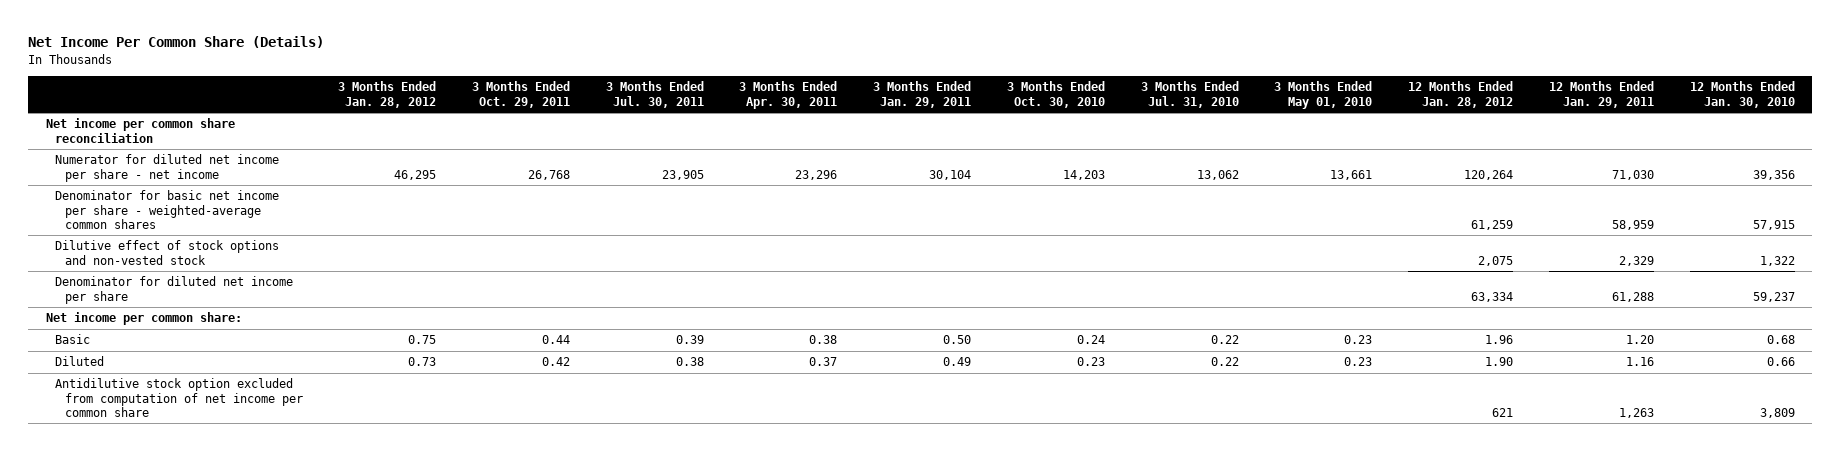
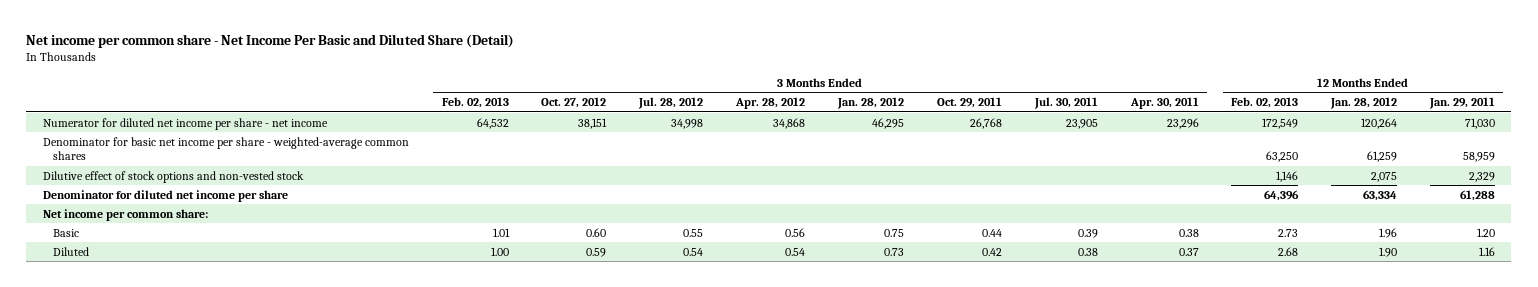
- Net Income Per Common Share (Details)
+ Net income per common share - Net Income Per Basic and Diluted Share (Detail)
- | 3 Months Ended Jan. 28, 2012 | 3 Months Ended Oct. 29, 2011 | 3 Months Ended Jul. 30, 2011 | 3 Months Ended Apr. 30, 2011 | 3 Months Ended Jan. 29, 2011 | 3 Months Ended Oct. 30, 2010 | 3 Months Ended Jul. 31, 2010 | 3 Months Ended May 01, 2010 | 12 Months Ended Jan. 28, 2012 | 12 Months Ended Jan. 29, 2011 | 12 Months Ended Jan. 30, 2010
+ | 3 Months Ended Feb. 02, 2013 | 3 Months Ended Oct. 27, 2012 | 3 Months Ended Jul. 28, 2012 | 3 Months Ended Apr. 28, 2012 | 3 Months Ended Jan. 28, 2012 | 3 Months Ended Oct. 29, 2011 | 3 Months Ended Jul. 30, 2011 | 3 Months Ended Apr. 30, 2011 | 12 Months Ended Feb. 02, 2013 | 12 Months Ended Jan. 28, 2012 | 12 Months Ended Jan. 29, 2011
- Net income per common share reconciliation
- Antidilutive stock option excluded from computation of net income per common share | | | | | | | | | 621 | 1,263 | 3,809

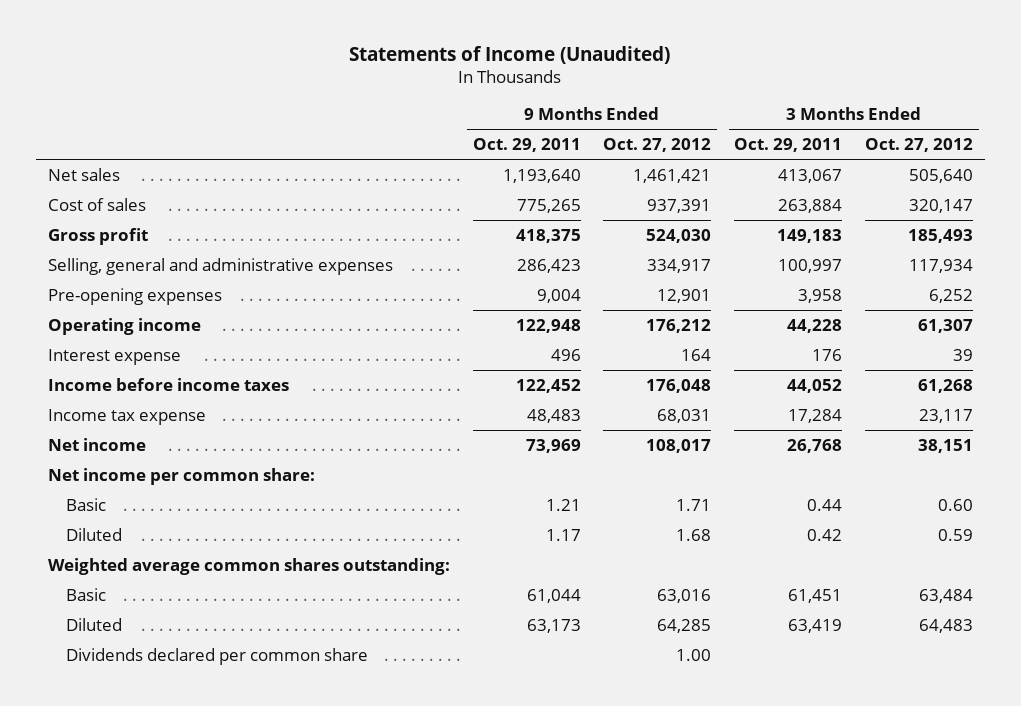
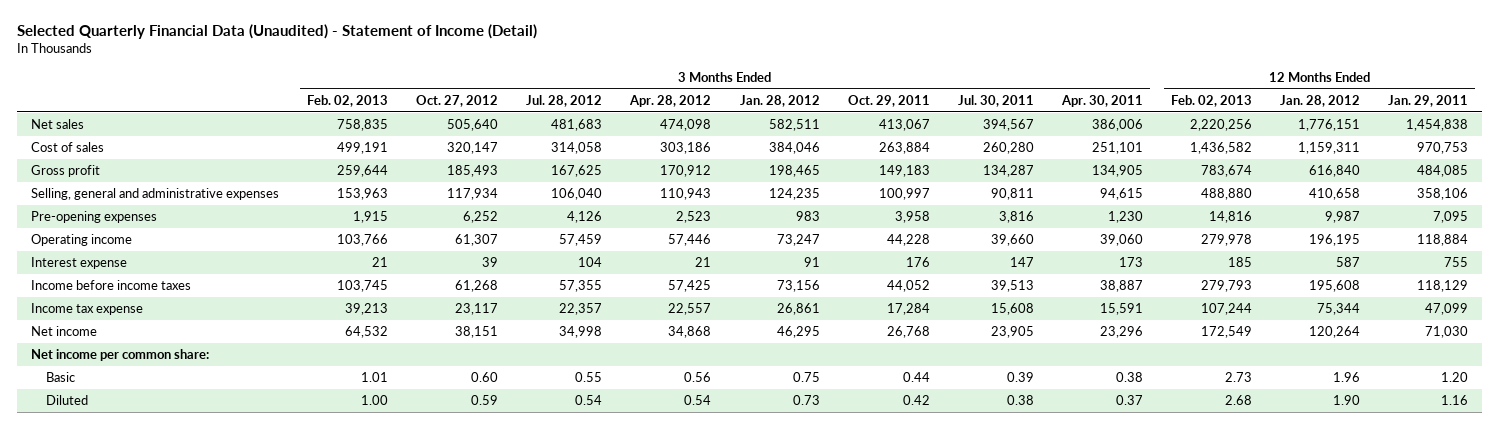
- Statements of Income (Unaudited)
+ Selected Quarterly Financial Data (Unaudited) - Statement of Income (Detail)
- | 9 Months Ended Oct. 29, 2011 | 9 Months Ended Oct. 27, 2012 | 3 Months Ended Oct. 29, 2011 | 3 Months Ended Oct. 27, 2012
+ | 3 Months Ended Feb. 02, 2013 | 3 Months Ended Oct. 27, 2012 | 3 Months Ended Jul. 28, 2012 | 3 Months Ended Apr. 28, 2012 | 3 Months Ended Jan. 28, 2012 | 3 Months Ended Oct. 29, 2011 | 3 Months Ended Jul. 30, 2011 | 3 Months Ended Apr. 30, 2011 | 12 Months Ended Feb. 02, 2013 | 12 Months Ended Jan. 28, 2012 | 12 Months Ended Jan. 29, 2011
- Weighted average common shares outstanding:
- Basic | 61,044 | 63,016 | 61,451 | 63,484
- Diluted | 63,173 | 64,285 | 63,419 | 64,483
- Dividends declared per common share | | 1.00 | |

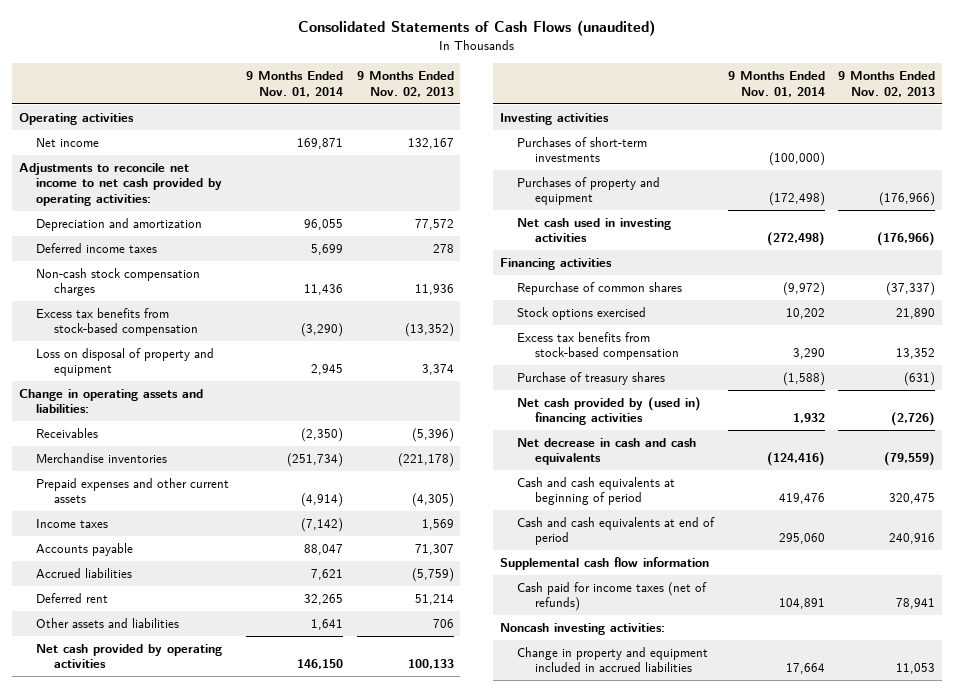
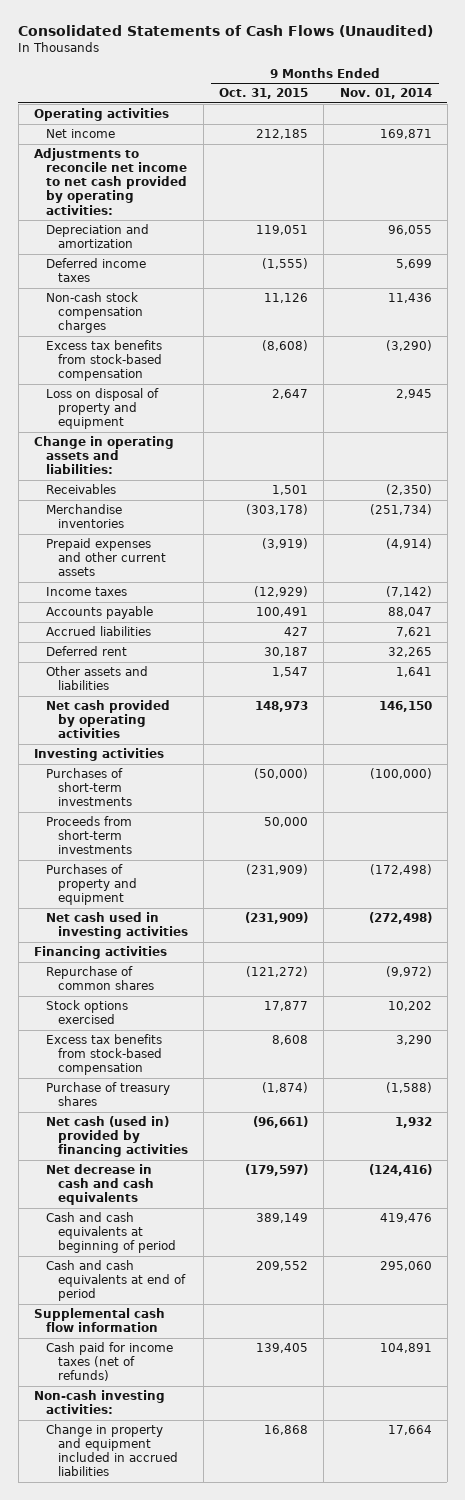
- Consolidated Statements of Cash Flows (unaudited)
+ Consolidated Statements of Cash Flows (Unaudited)
- | 9 Months Ended Nov. 01, 2014 | 9 Months Ended Nov. 02, 2013
+ | 9 Months Ended Oct. 31, 2015 | 9 Months Ended Nov. 01, 2014
+ Proceeds from short-term investments | 50,000 |
- Net cash provided by (used in) financing activities | 1,932 | (2,726)
+ Net cash (used in) provided by financing activities | (96,661) | 1,932
- Noncash investing activities:
+ Non-cash investing activities:

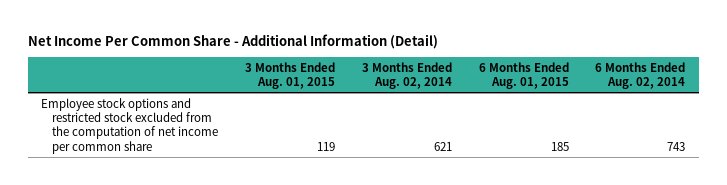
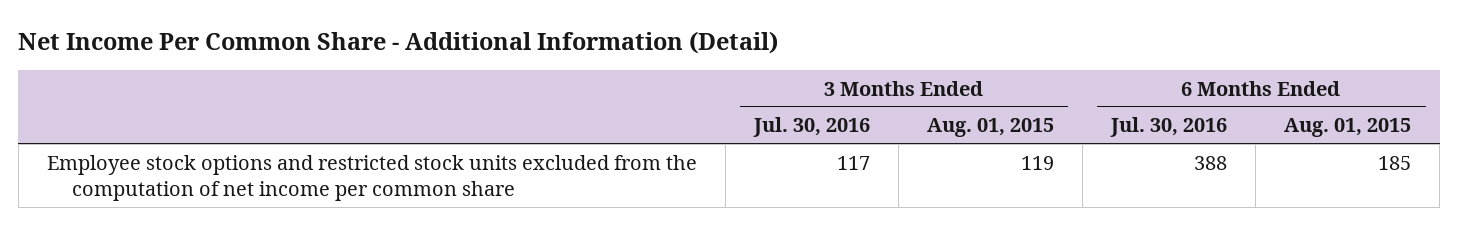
- | 3 Months Ended Aug. 01, 2015 | 3 Months Ended Aug. 02, 2014 | 6 Months Ended Aug. 01, 2015 | 6 Months Ended Aug. 02, 2014
+ | 3 Months Ended Jul. 30, 2016 | 3 Months Ended Aug. 01, 2015 | 6 Months Ended Jul. 30, 2016 | 6 Months Ended Aug. 01, 2015
- Employee stock options and restricted stock excluded from the computation of net income per common share | 119 | 621 | 185 | 743
+ Employee stock options and restricted stock units excluded from the computation of net income per common share | 117 | 119 | 388 | 185

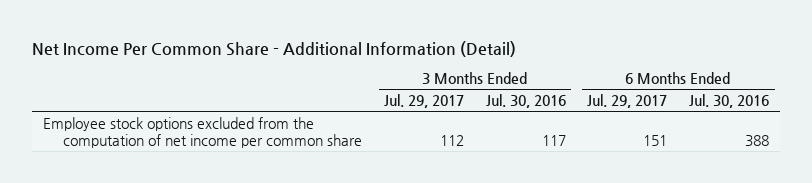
- | 3 Months Ended Jul. 30, 2016 | 3 Months Ended Aug. 01, 2015 | 6 Months Ended Jul. 30, 2016 | 6 Months Ended Aug. 01, 2015
+ | 3 Months Ended Jul. 29, 2017 | 3 Months Ended Jul. 30, 2016 | 6 Months Ended Jul. 29, 2017 | 6 Months Ended Jul. 30, 2016
- Employee stock options and restricted stock units excluded from the computation of net income per common share | 117 | 119 | 388 | 185
+ Employee stock options excluded from the computation of net income per common share | 112 | 117 | 151 | 388

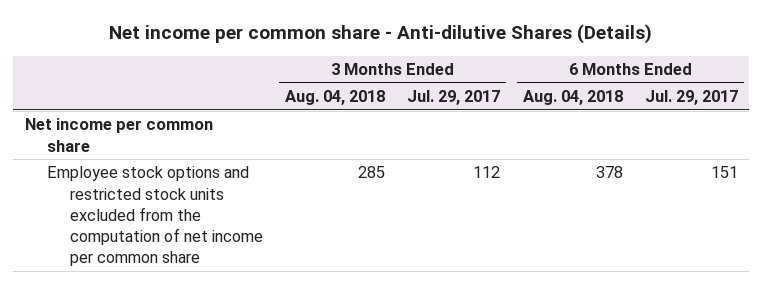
- Net Income Per Common Share - Additional Information (Detail)
+ Net income per common share - Anti-dilutive Shares (Details)
- | 3 Months Ended Jul. 29, 2017 | 3 Months Ended Jul. 30, 2016 | 6 Months Ended Jul. 29, 2017 | 6 Months Ended Jul. 30, 2016
+ | 3 Months Ended Aug. 04, 2018 | 3 Months Ended Jul. 29, 2017 | 6 Months Ended Aug. 04, 2018 | 6 Months Ended Jul. 29, 2017
- Employee stock options excluded from the computation of net income per common share | 112 | 117 | 151 | 388
+ Net income per common share
+ Employee stock options and restricted stock units excluded from the computation of net income per common share | 285 | 112 | 378 | 151

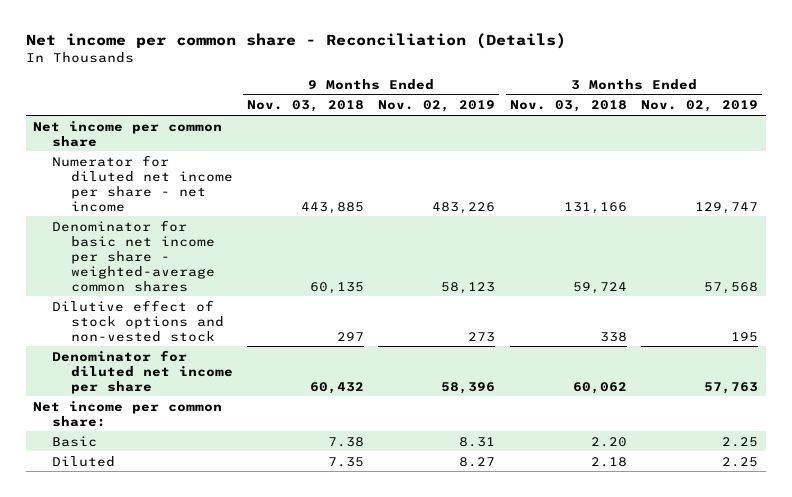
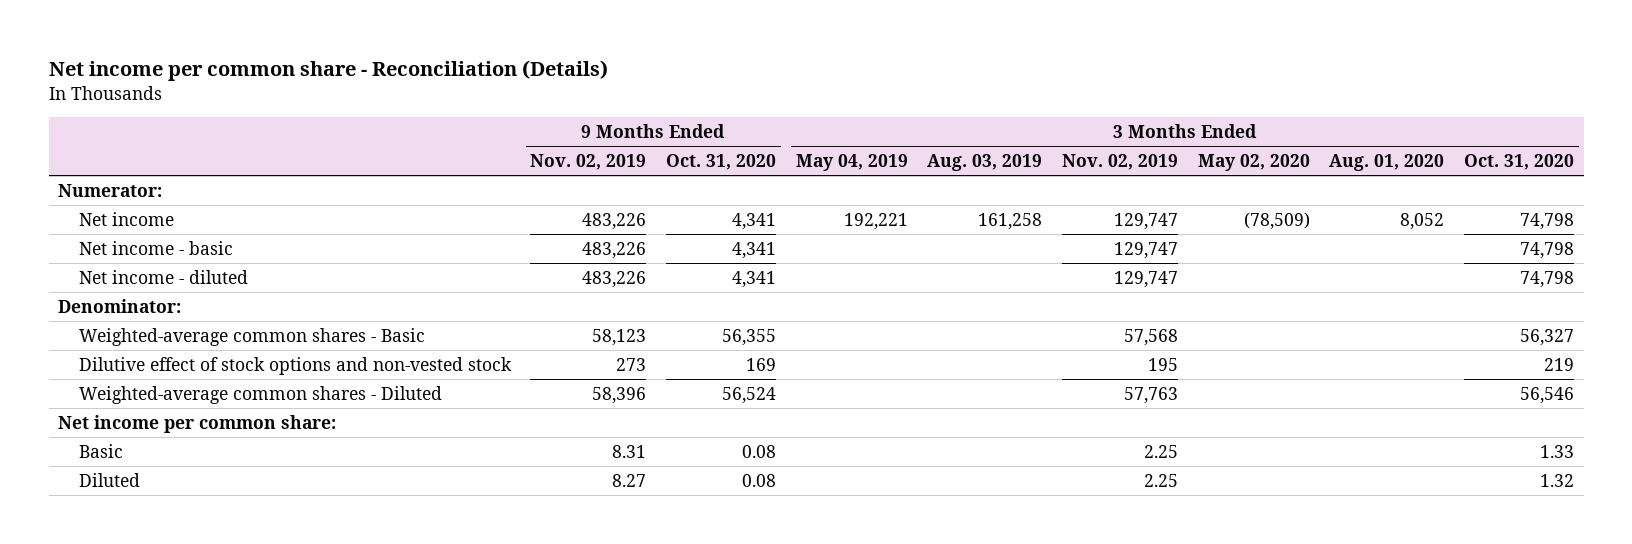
- | 9 Months Ended Nov. 03, 2018 | 9 Months Ended Nov. 02, 2019 | 3 Months Ended Nov. 03, 2018 | 3 Months Ended Nov. 02, 2019
+ | 9 Months Ended Nov. 02, 2019 | 9 Months Ended Oct. 31, 2020 | 3 Months Ended May 04, 2019 | 3 Months Ended Aug. 03, 2019 | 3 Months Ended Nov. 02, 2019 | 3 Months Ended May 02, 2020 | 3 Months Ended Aug. 01, 2020 | 3 Months Ended Oct. 31, 2020
- Net income per common share
- Numerator for diluted net income per share - net income | 443,885 | 483,226 | 131,166 | 129,747
- Denominator for basic net income per share - weighted-average common shares | 60,135 | 58,123 | 59,724 | 57,568
+ Numerator:
+ Net income | 483,226 | 4,341 | 192,221 | 161,258 | 129,747 | (78,509) | 8,052 | 74,798
+ Net income - basic | 483,226 | 4,341 | | | 129,747 | | | 74,798
+ Net income - diluted | 483,226 | 4,341 | | | 129,747 | | | 74,798
+ Denominator:
+ Weighted-average common shares - Basic | 58,123 | 56,355 | | | 57,568 | | | 56,327
- Denominator for diluted net income per share | 60,432 | 58,396 | 60,062 | 57,763
+ Weighted-average common shares - Diluted | 58,396 | 56,524 | | | 57,763 | | | 56,546

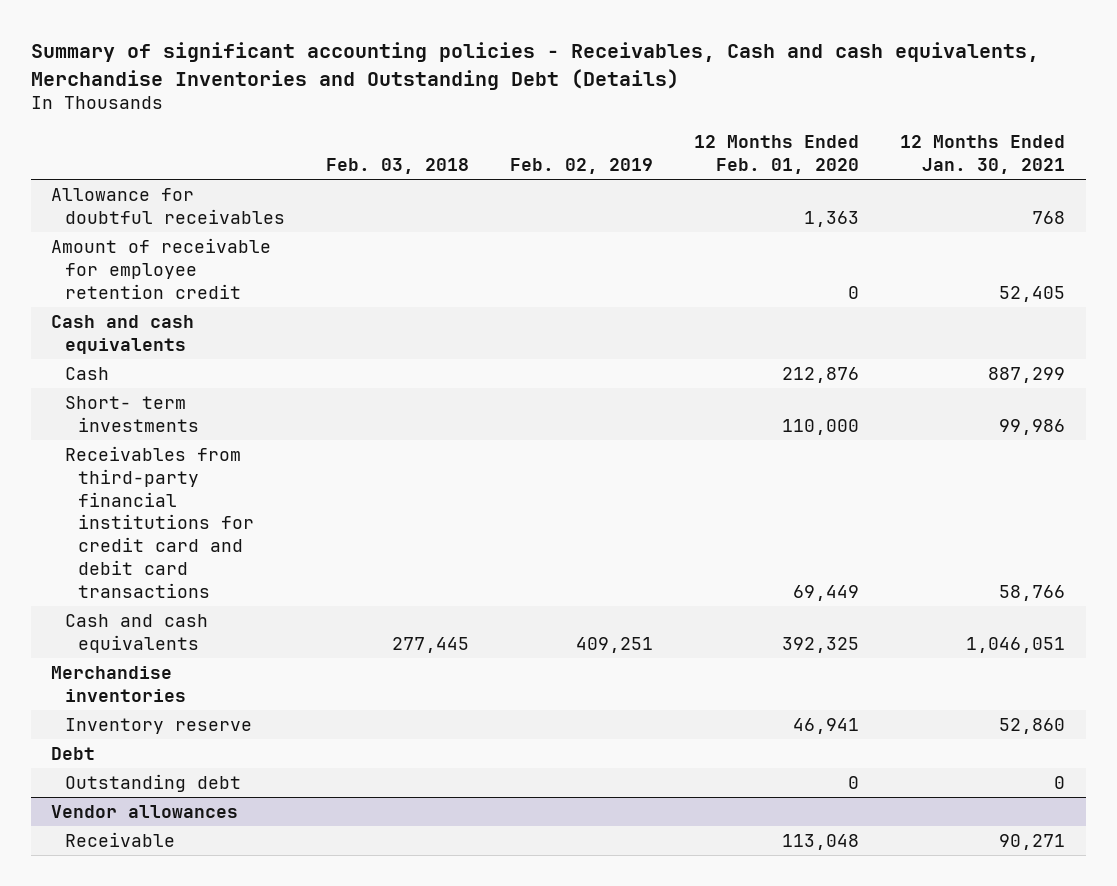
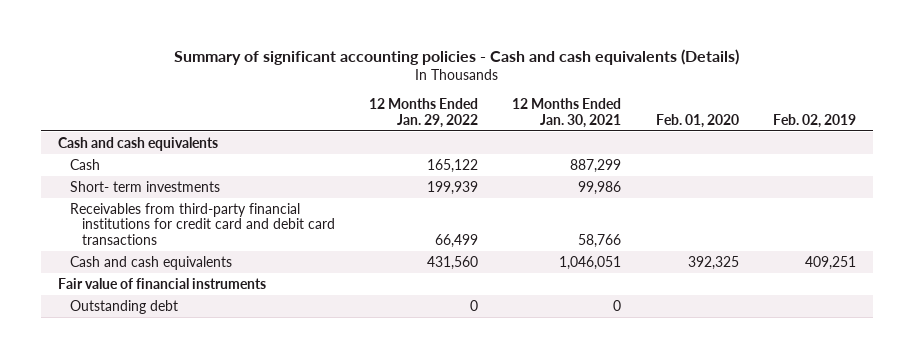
- Summary of significant accounting policies - Receivables, Cash and cash equivalents, Merchandise Inventories and Outstanding Debt (Details)
+ Summary of significant accounting policies - Cash and cash equivalents (Details)
- | Feb. 03, 2018 | Feb. 02, 2019 | 12 Months Ended Feb. 01, 2020 | 12 Months Ended Jan. 30, 2021
+ | 12 Months Ended Jan. 29, 2022 | 12 Months Ended Jan. 30, 2021 | Feb. 01, 2020 | Feb. 02, 2019
- Allowance for doubtful receivables | | | 1,363 | 768
- Amount of receivable for employee retention credit | | | 0 | 52,405
- Merchandise inventories
- Inventory reserve | | | 46,941 | 52,860
- Debt
+ Fair value of financial instruments
- Vendor allowances
- Receivable | | | 113,048 | 90,271

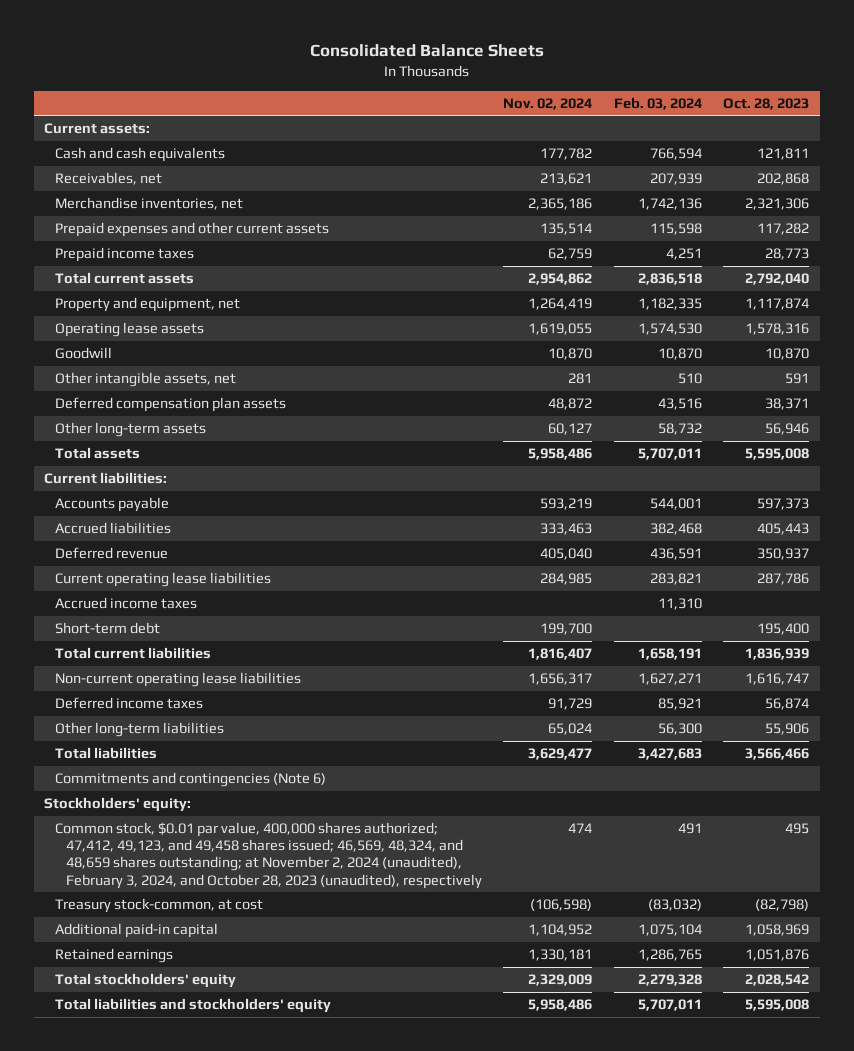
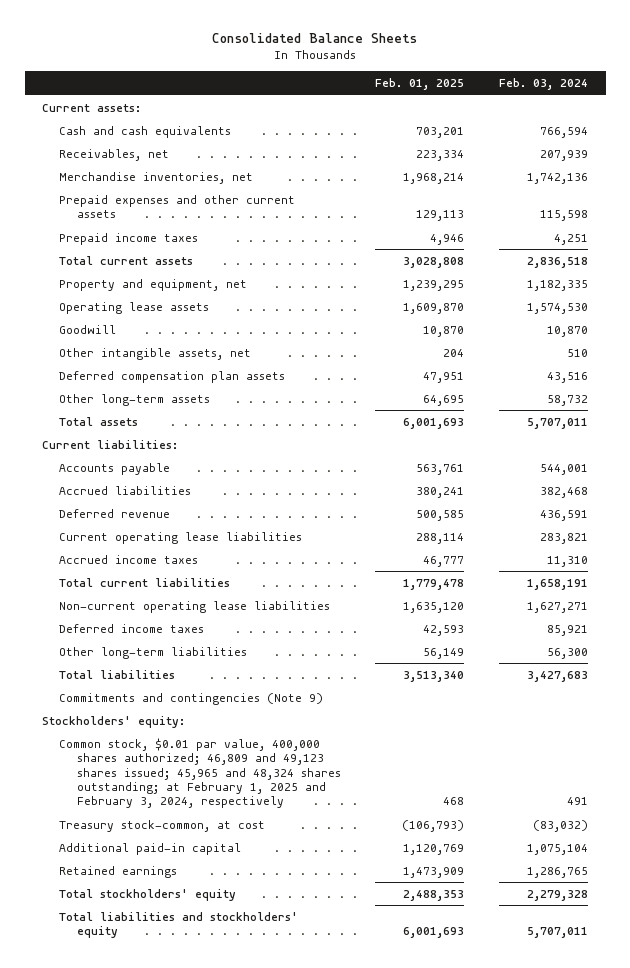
- | Nov. 02, 2024 | Feb. 03, 2024 | Oct. 28, 2023
+ | Feb. 01, 2025 | Feb. 03, 2024
- Short-term debt | 199,700 | | 195,400
- Commitments and contingencies (Note 6)
+ Commitments and contingencies (Note 9)
- Common stock, $0.01 par value, 400,000 shares authorized; 47,412, 49,123, and 49,458 shares issued; 46,569, 48,324, and 48,659 shares outstanding; at November 2, 2024 (unaudited), February 3, 2024, and October 28, 2023 (unaudited), respectively | 474 | 491 | 495
+ Common stock, $0.01 par value, 400,000 shares authorized; 46,809 and 49,123 shares issued; 45,965 and 48,324 shares outstanding; at February 1, 2025 and February 3, 2024, respectively | 468 | 491

